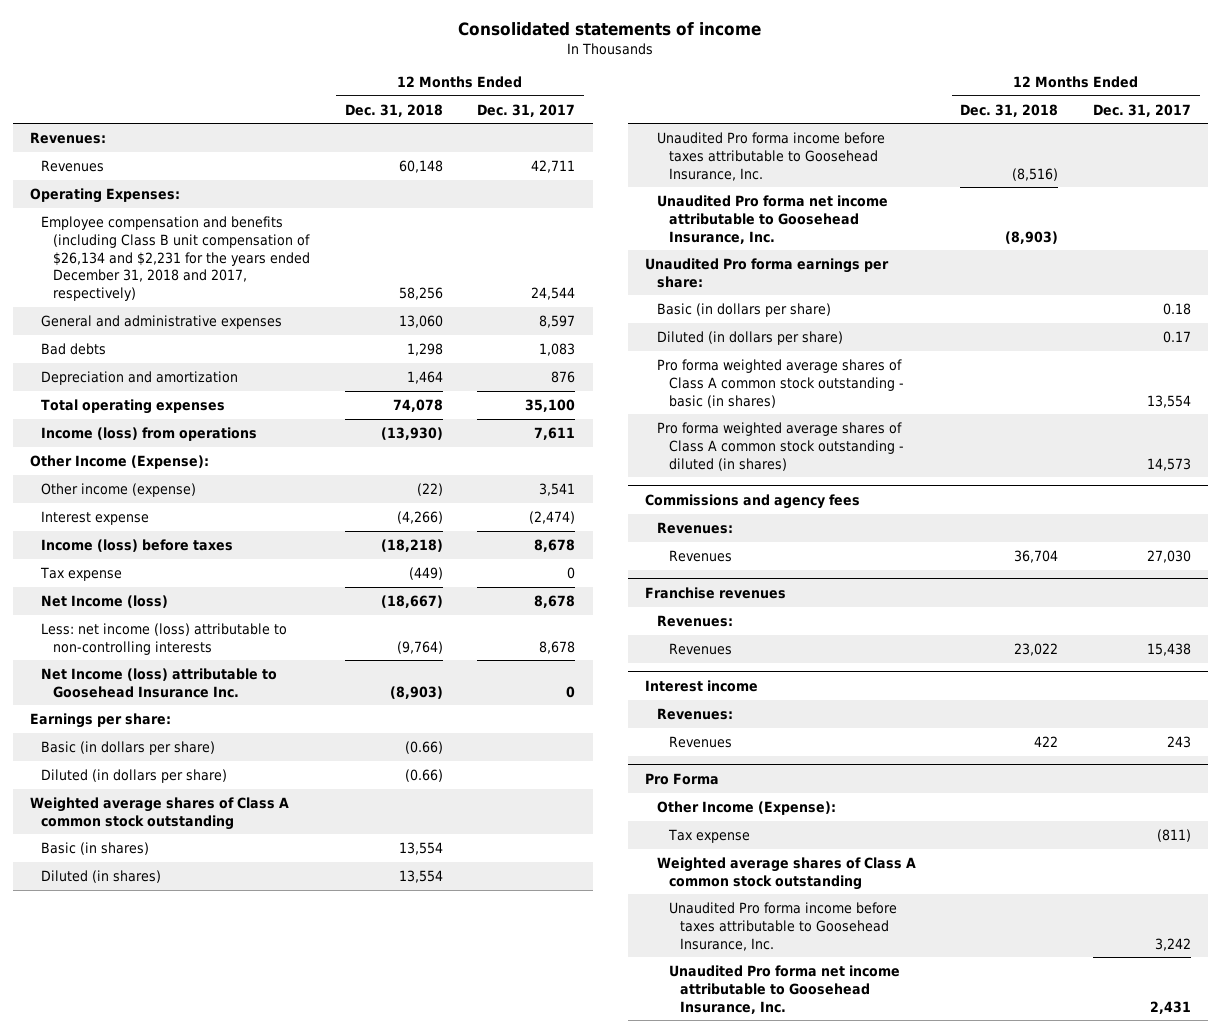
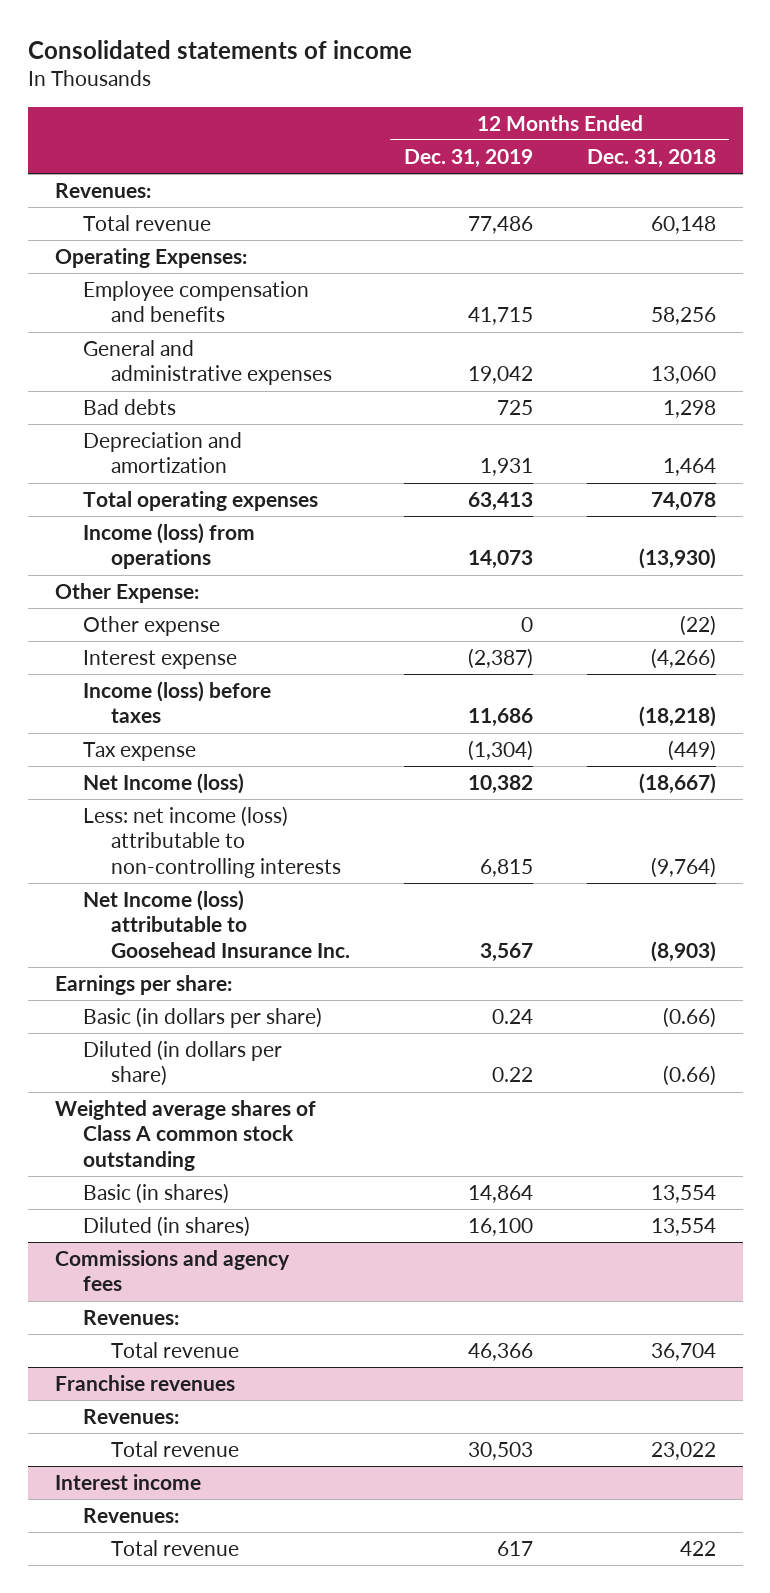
- | 12 Months Ended Dec. 31, 2018 | 12 Months Ended Dec. 31, 2017
+ | 12 Months Ended Dec. 31, 2019 | 12 Months Ended Dec. 31, 2018
- Revenues | 60,148 | 42,711
+ Total revenue | 77,486 | 60,148
- Employee compensation and benefits (including Class B unit compensation of $26,134 and $2,231 for the years ended December 31, 2018 and 2017, respectively) | 58,256 | 24,544
+ Employee compensation and benefits | 41,715 | 58,256
- Other Income (Expense):
- Other income (expense) | (22) | 3,541
+ Other Expense:
+ Other expense | 0 | (22)
- Unaudited Pro forma income before taxes attributable to Goosehead Insurance, Inc. | (8,516) |
- Unaudited Pro forma net income attributable to Goosehead Insurance, Inc. | (8,903) |
- Unaudited Pro forma earnings per share:
- Basic (in dollars per share) | | 0.18
- Diluted (in dollars per share) | | 0.17
- Pro forma weighted average shares of Class A common stock outstanding - basic (in shares) | | 13,554
- Pro forma weighted average shares of Class A common stock outstanding - diluted (in shares) | | 14,573
@ Commissions and agency fees
- Revenues | 36,704 | 27,030
+ Total revenue | 46,366 | 36,704
@ Franchise revenues
- Revenues | 23,022 | 15,438
+ Total revenue | 30,503 | 23,022
@ Interest income
- Revenues | 422 | 243
- Pro Forma
- Other Income (Expense):
- Tax expense | | (811)
- Weighted average shares of Class A common stock outstanding
- Unaudited Pro forma income before taxes attributable to Goosehead Insurance, Inc. | | 3,242
- Unaudited Pro forma net income attributable to Goosehead Insurance, Inc. | | 2,431
@ Interest income
+ Total revenue | 617 | 422

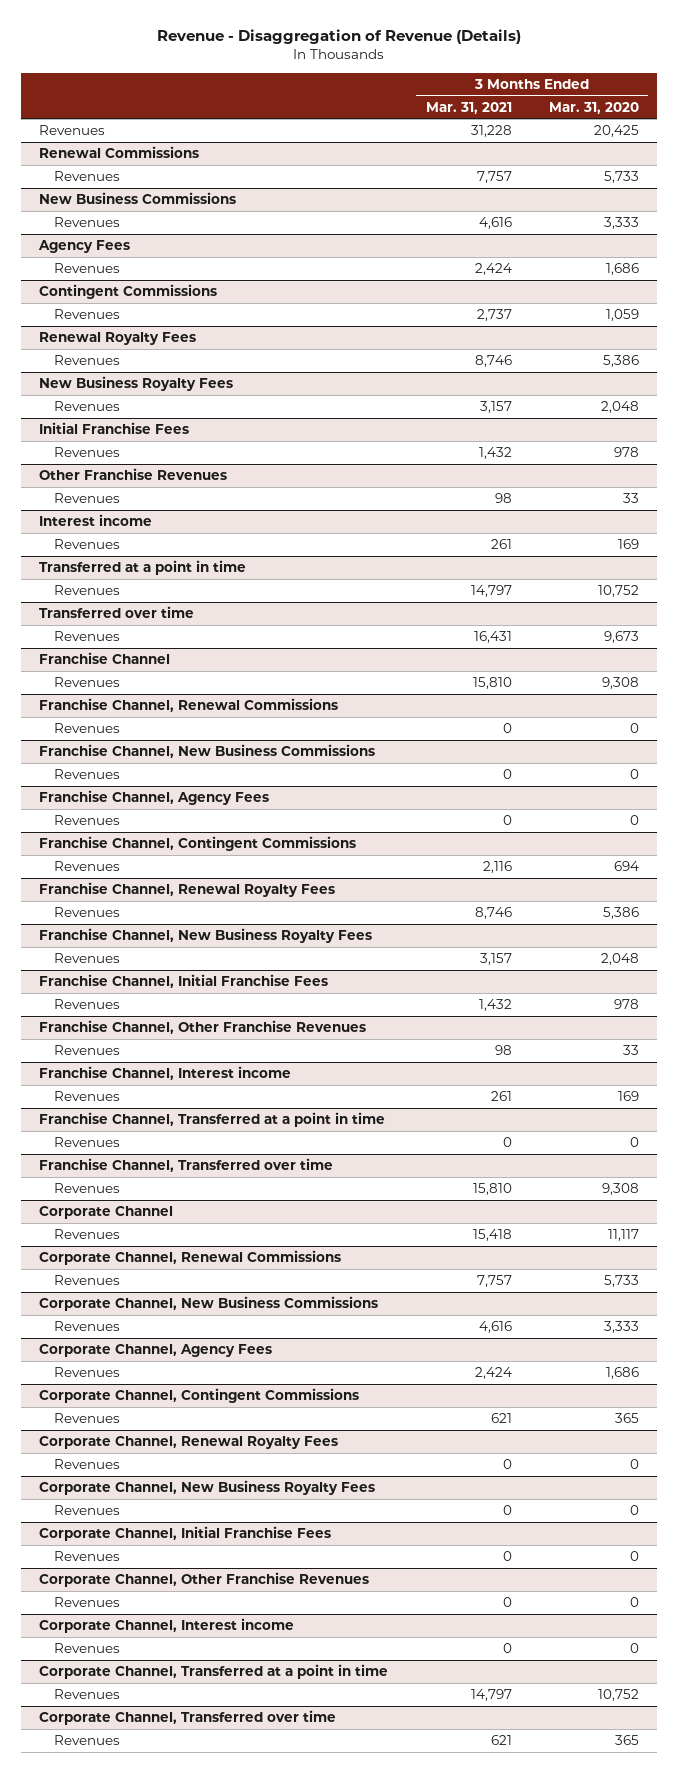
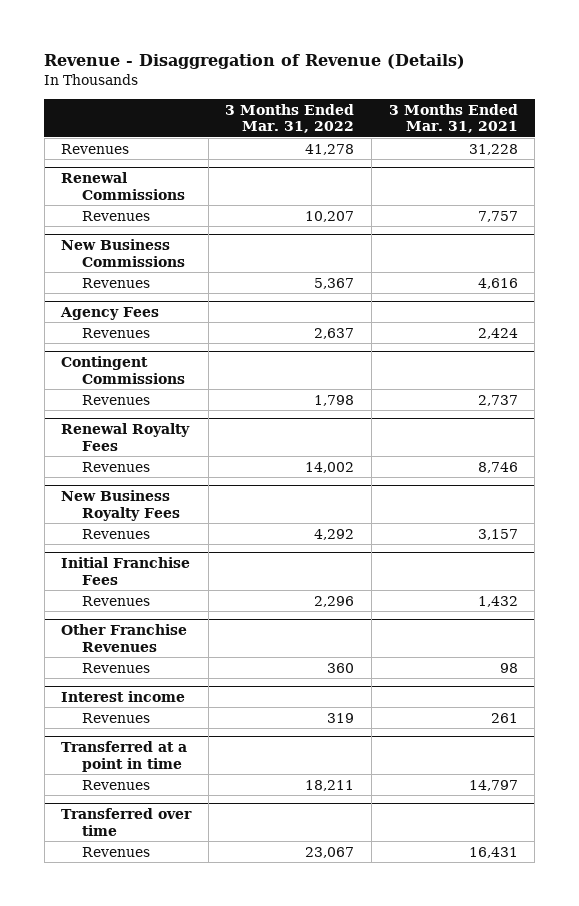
- | 3 Months Ended Mar. 31, 2021 | 3 Months Ended Mar. 31, 2020
+ | 3 Months Ended Mar. 31, 2022 | 3 Months Ended Mar. 31, 2021
- Franchise Channel
- Revenues | 15,810 | 9,308
- Franchise Channel, Renewal Commissions
- Revenues | 0 | 0
- Franchise Channel, New Business Commissions
- Revenues | 0 | 0
- Franchise Channel, Agency Fees
- Revenues | 0 | 0
- Franchise Channel, Contingent Commissions
- Revenues | 2,116 | 694
- Franchise Channel, Renewal Royalty Fees
- Revenues | 8,746 | 5,386
- Franchise Channel, New Business Royalty Fees
- Revenues | 3,157 | 2,048
- Franchise Channel, Initial Franchise Fees
- Revenues | 1,432 | 978
- Franchise Channel, Other Franchise Revenues
- Revenues | 98 | 33
- Franchise Channel, Interest income
- Revenues | 261 | 169
- Franchise Channel, Transferred at a point in time
- Revenues | 0 | 0
- Franchise Channel, Transferred over time
- Revenues | 15,810 | 9,308
- Corporate Channel
- Revenues | 15,418 | 11,117
- Corporate Channel, Renewal Commissions
- Revenues | 7,757 | 5,733
- Corporate Channel, New Business Commissions
- Revenues | 4,616 | 3,333
- Corporate Channel, Agency Fees
- Revenues | 2,424 | 1,686
- Corporate Channel, Contingent Commissions
- Revenues | 621 | 365
- Corporate Channel, Renewal Royalty Fees
- Revenues | 0 | 0
- Corporate Channel, New Business Royalty Fees
- Revenues | 0 | 0
- Corporate Channel, Initial Franchise Fees
- Revenues | 0 | 0
- Corporate Channel, Other Franchise Revenues
- Revenues | 0 | 0
- Corporate Channel, Interest income
- Revenues | 0 | 0
- Corporate Channel, Transferred at a point in time
- Revenues | 14,797 | 10,752
- Corporate Channel, Transferred over time
- Revenues | 621 | 365

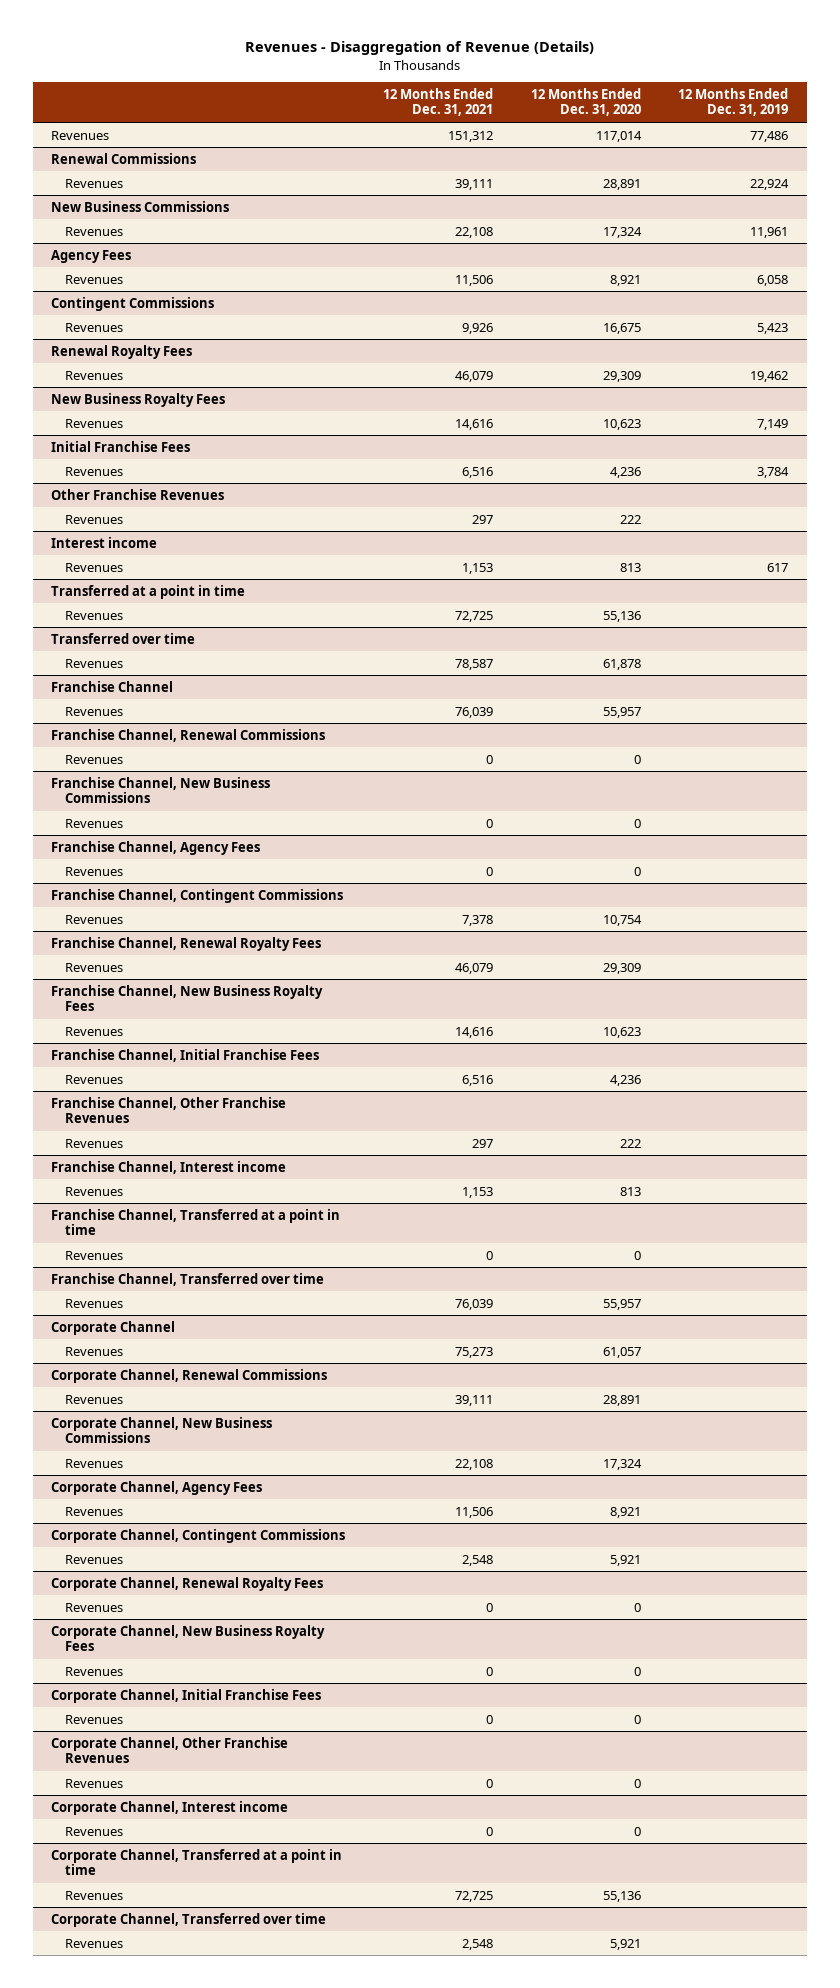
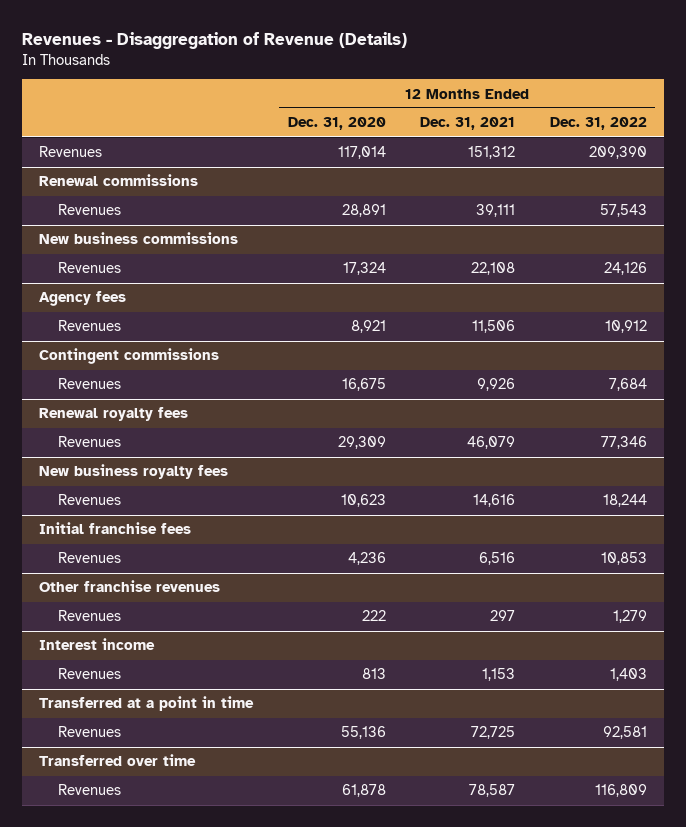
- | 12 Months Ended Dec. 31, 2021 | 12 Months Ended Dec. 31, 2020 | 12 Months Ended Dec. 31, 2019
+ | 12 Months Ended Dec. 31, 2020 | 12 Months Ended Dec. 31, 2021 | 12 Months Ended Dec. 31, 2022
- Renewal Commissions
+ Renewal commissions
- New Business Commissions
+ New business commissions
- Agency Fees
+ Agency fees
- Contingent Commissions
+ Contingent commissions
- Renewal Royalty Fees
+ Renewal royalty fees
- New Business Royalty Fees
+ New business royalty fees
- Initial Franchise Fees
+ Initial franchise fees
- Other Franchise Revenues
+ Other franchise revenues
- Franchise Channel
- Revenues | 76,039 | 55,957 |
- Franchise Channel, Renewal Commissions
- Revenues | 0 | 0 |
- Franchise Channel, New Business Commissions
- Revenues | 0 | 0 |
- Franchise Channel, Agency Fees
- Revenues | 0 | 0 |
- Franchise Channel, Contingent Commissions
- Revenues | 7,378 | 10,754 |
- Franchise Channel, Renewal Royalty Fees
- Revenues | 46,079 | 29,309 |
- Franchise Channel, New Business Royalty Fees
- Revenues | 14,616 | 10,623 |
- Franchise Channel, Initial Franchise Fees
- Revenues | 6,516 | 4,236 |
- Franchise Channel, Other Franchise Revenues
- Revenues | 297 | 222 |
- Franchise Channel, Interest income
- Revenues | 1,153 | 813 |
- Franchise Channel, Transferred at a point in time
- Revenues | 0 | 0 |
- Franchise Channel, Transferred over time
- Revenues | 76,039 | 55,957 |
- Corporate Channel
- Revenues | 75,273 | 61,057 |
- Corporate Channel, Renewal Commissions
- Revenues | 39,111 | 28,891 |
- Corporate Channel, New Business Commissions
- Revenues | 22,108 | 17,324 |
- Corporate Channel, Agency Fees
- Revenues | 11,506 | 8,921 |
- Corporate Channel, Contingent Commissions
- Revenues | 2,548 | 5,921 |
- Corporate Channel, Renewal Royalty Fees
- Revenues | 0 | 0 |
- Corporate Channel, New Business Royalty Fees
- Revenues | 0 | 0 |
- Corporate Channel, Initial Franchise Fees
- Revenues | 0 | 0 |
- Corporate Channel, Other Franchise Revenues
- Revenues | 0 | 0 |
- Corporate Channel, Interest income
- Revenues | 0 | 0 |
- Corporate Channel, Transferred at a point in time
- Revenues | 72,725 | 55,136 |
- Corporate Channel, Transferred over time
- Revenues | 2,548 | 5,921 |

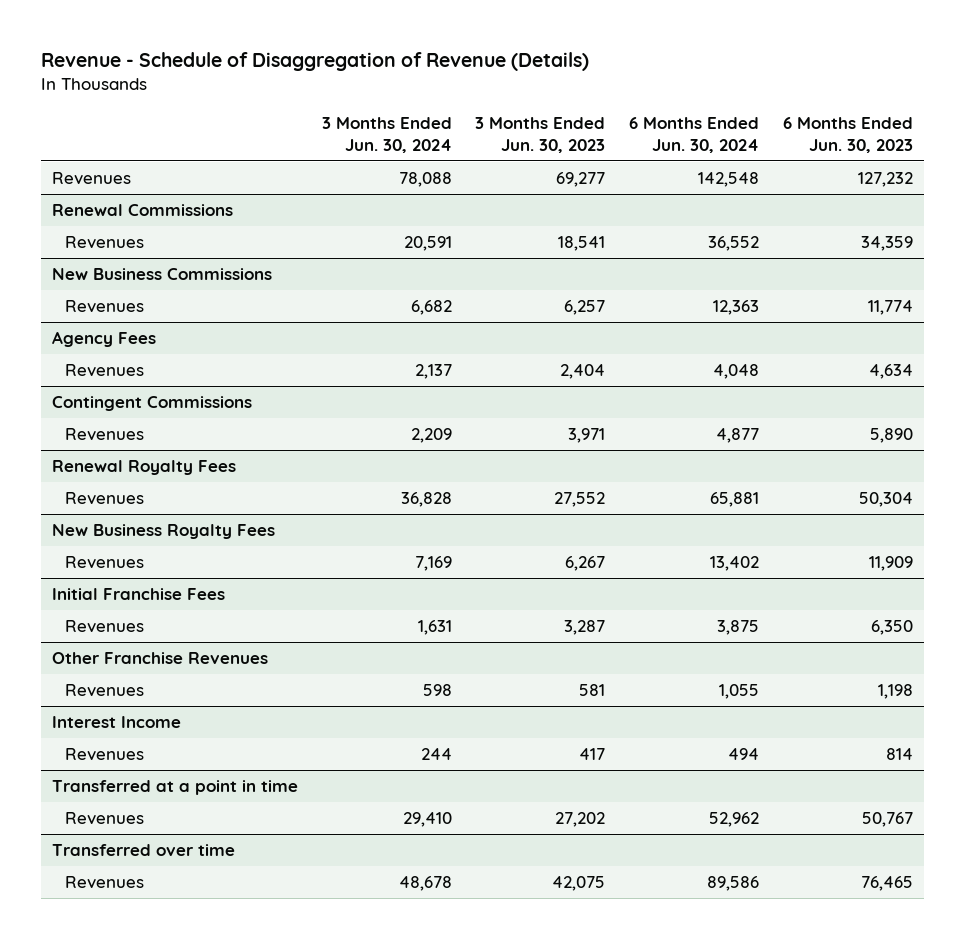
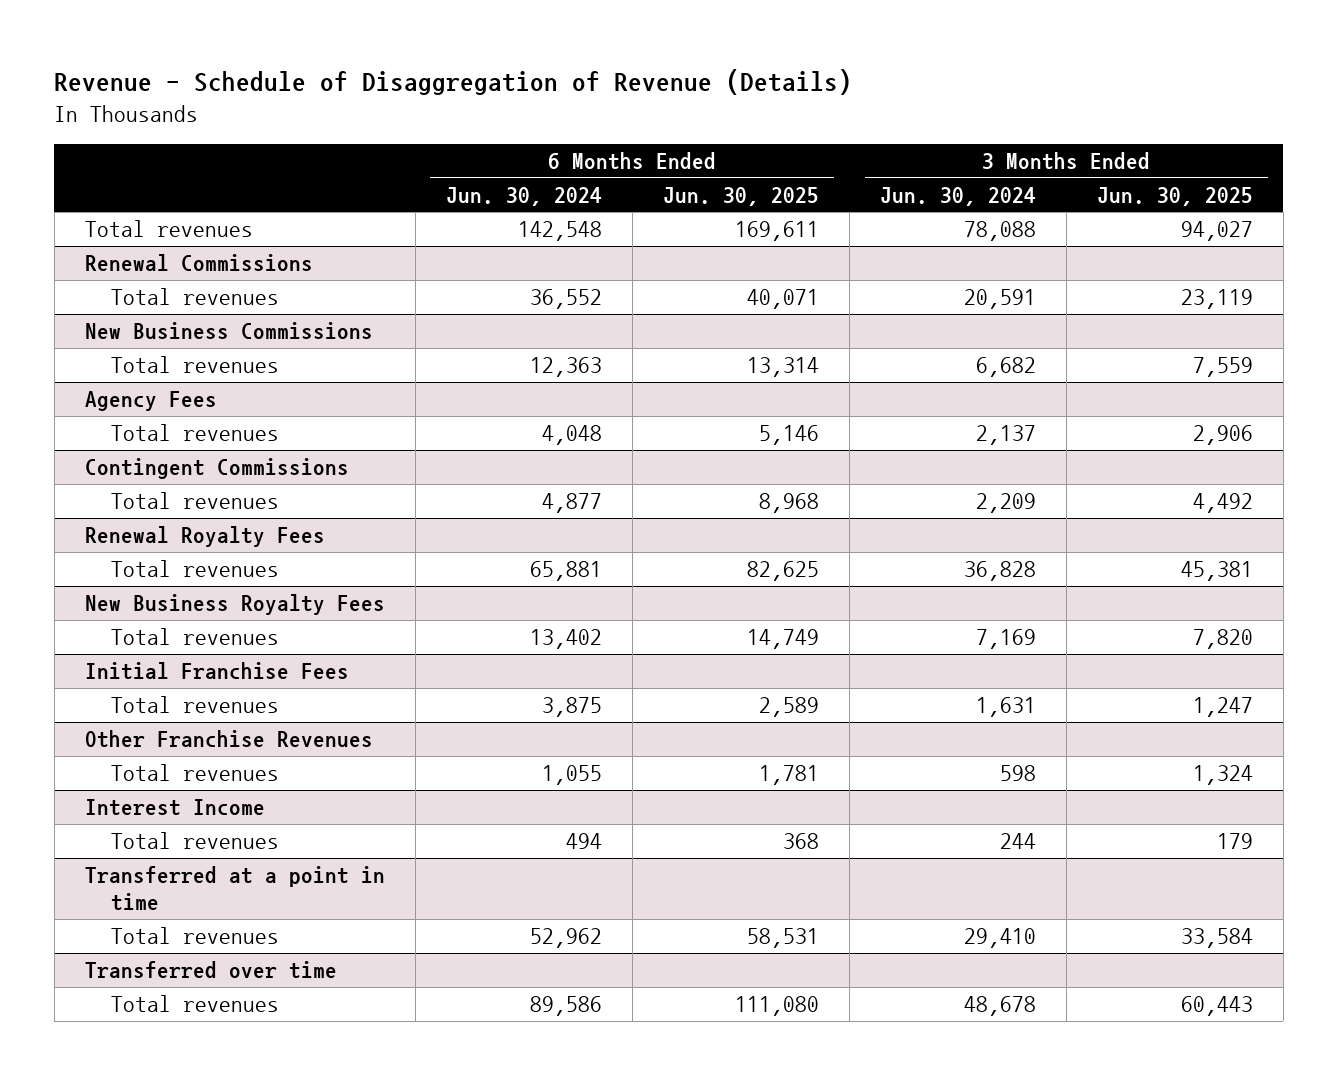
- | 3 Months Ended Jun. 30, 2024 | 3 Months Ended Jun. 30, 2023 | 6 Months Ended Jun. 30, 2024 | 6 Months Ended Jun. 30, 2023
+ | 6 Months Ended Jun. 30, 2024 | 6 Months Ended Jun. 30, 2025 | 3 Months Ended Jun. 30, 2024 | 3 Months Ended Jun. 30, 2025
- Revenues | 78,088 | 69,277 | 142,548 | 127,232
+ Total revenues | 142,548 | 169,611 | 78,088 | 94,027
@ Renewal Commissions
- Revenues | 20,591 | 18,541 | 36,552 | 34,359
+ Total revenues | 36,552 | 40,071 | 20,591 | 23,119
@ New Business Commissions
- Revenues | 6,682 | 6,257 | 12,363 | 11,774
+ Total revenues | 12,363 | 13,314 | 6,682 | 7,559
@ Agency Fees
- Revenues | 2,137 | 2,404 | 4,048 | 4,634
+ Total revenues | 4,048 | 5,146 | 2,137 | 2,906
@ Contingent Commissions
- Revenues | 2,209 | 3,971 | 4,877 | 5,890
+ Total revenues | 4,877 | 8,968 | 2,209 | 4,492
@ Renewal Royalty Fees
- Revenues | 36,828 | 27,552 | 65,881 | 50,304
+ Total revenues | 65,881 | 82,625 | 36,828 | 45,381
@ New Business Royalty Fees
- Revenues | 7,169 | 6,267 | 13,402 | 11,909
+ Total revenues | 13,402 | 14,749 | 7,169 | 7,820
@ Initial Franchise Fees
- Revenues | 1,631 | 3,287 | 3,875 | 6,350
+ Total revenues | 3,875 | 2,589 | 1,631 | 1,247
@ Other Franchise Revenues
- Revenues | 598 | 581 | 1,055 | 1,198
+ Total revenues | 1,055 | 1,781 | 598 | 1,324
@ Interest Income
- Revenues | 244 | 417 | 494 | 814
+ Total revenues | 494 | 368 | 244 | 179
@ Transferred at a point in time
- Revenues | 29,410 | 27,202 | 52,962 | 50,767
+ Total revenues | 52,962 | 58,531 | 29,410 | 33,584
@ Transferred over time
- Revenues | 48,678 | 42,075 | 89,586 | 76,465
+ Total revenues | 89,586 | 111,080 | 48,678 | 60,443

